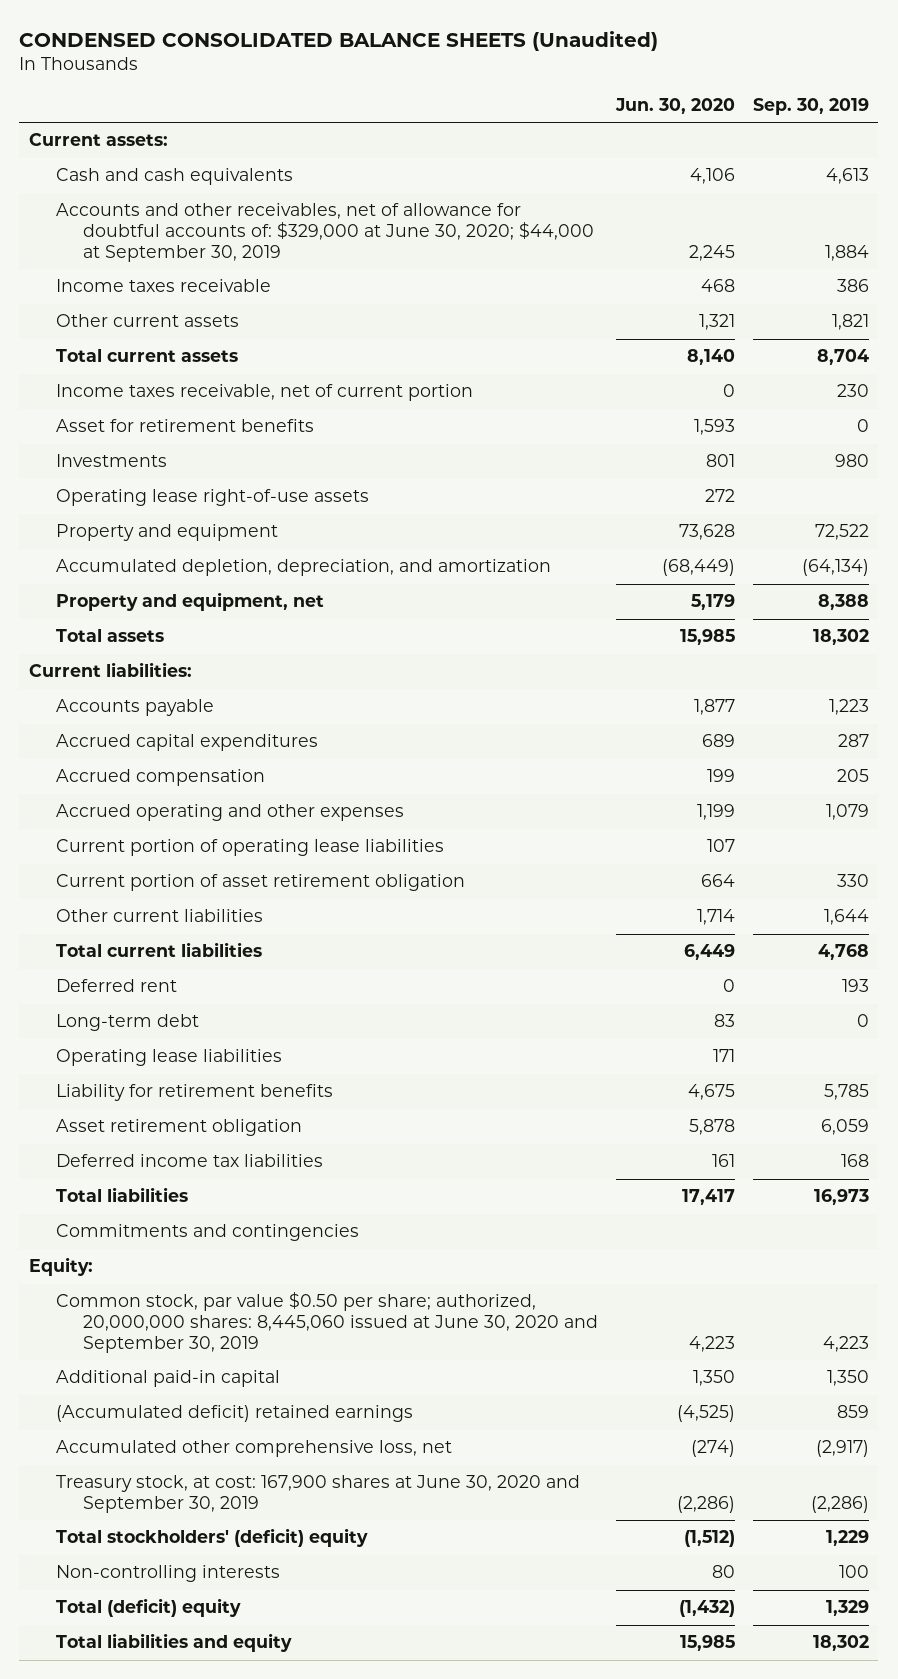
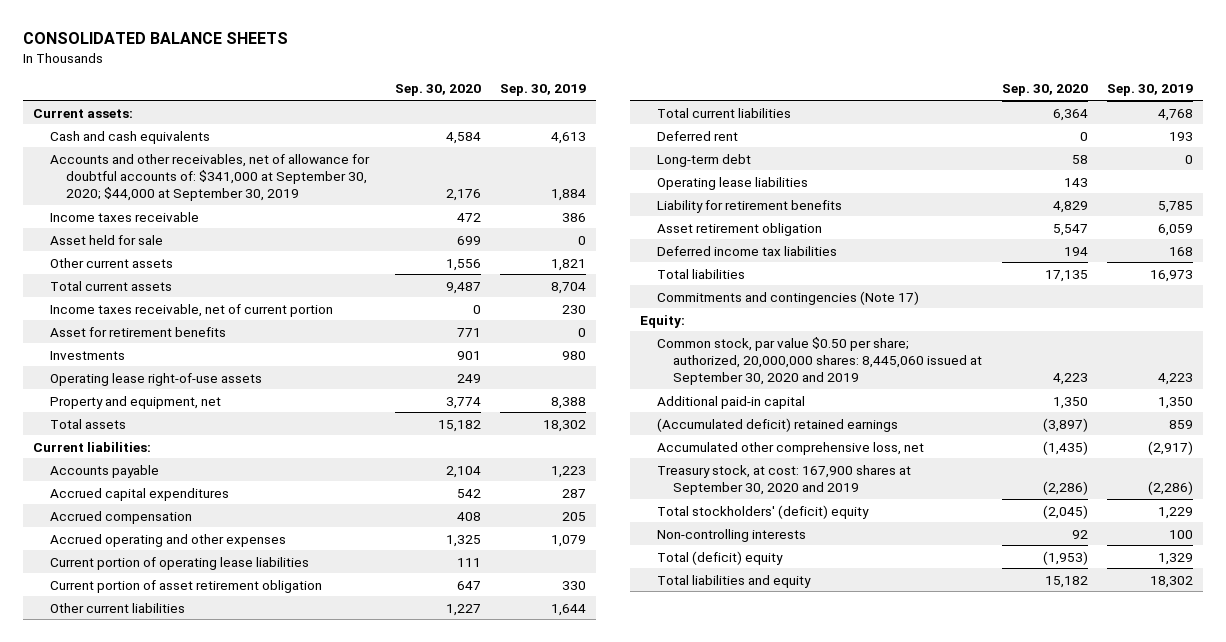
- CONDENSED CONSOLIDATED BALANCE SHEETS (Unaudited)
+ CONSOLIDATED BALANCE SHEETS
- | Jun. 30, 2020 | Sep. 30, 2019
+ | Sep. 30, 2020 | Sep. 30, 2019
- Accounts and other receivables, net of allowance for doubtful accounts of: $329,000 at June 30, 2020; $44,000 at September 30, 2019 | 2,245 | 1,884
+ Accounts and other receivables, net of allowance for doubtful accounts of: $341,000 at September 30, 2020; $44,000 at September 30, 2019 | 2,176 | 1,884
+ Asset held for sale | 699 | 0
- Property and equipment | 73,628 | 72,522
- Accumulated depletion, depreciation, and amortization | (68,449) | (64,134)
- Commitments and contingencies
+ Commitments and contingencies (Note 17)
- Common stock, par value $0.50 per share; authorized, 20,000,000 shares: 8,445,060 issued at June 30, 2020 and September 30, 2019 | 4,223 | 4,223
+ Common stock, par value $0.50 per share; authorized, 20,000,000 shares: 8,445,060 issued at September 30, 2020 and 2019 | 4,223 | 4,223
- Treasury stock, at cost: 167,900 shares at June 30, 2020 and September 30, 2019 | (2,286) | (2,286)
+ Treasury stock, at cost: 167,900 shares at September 30, 2020 and 2019 | (2,286) | (2,286)

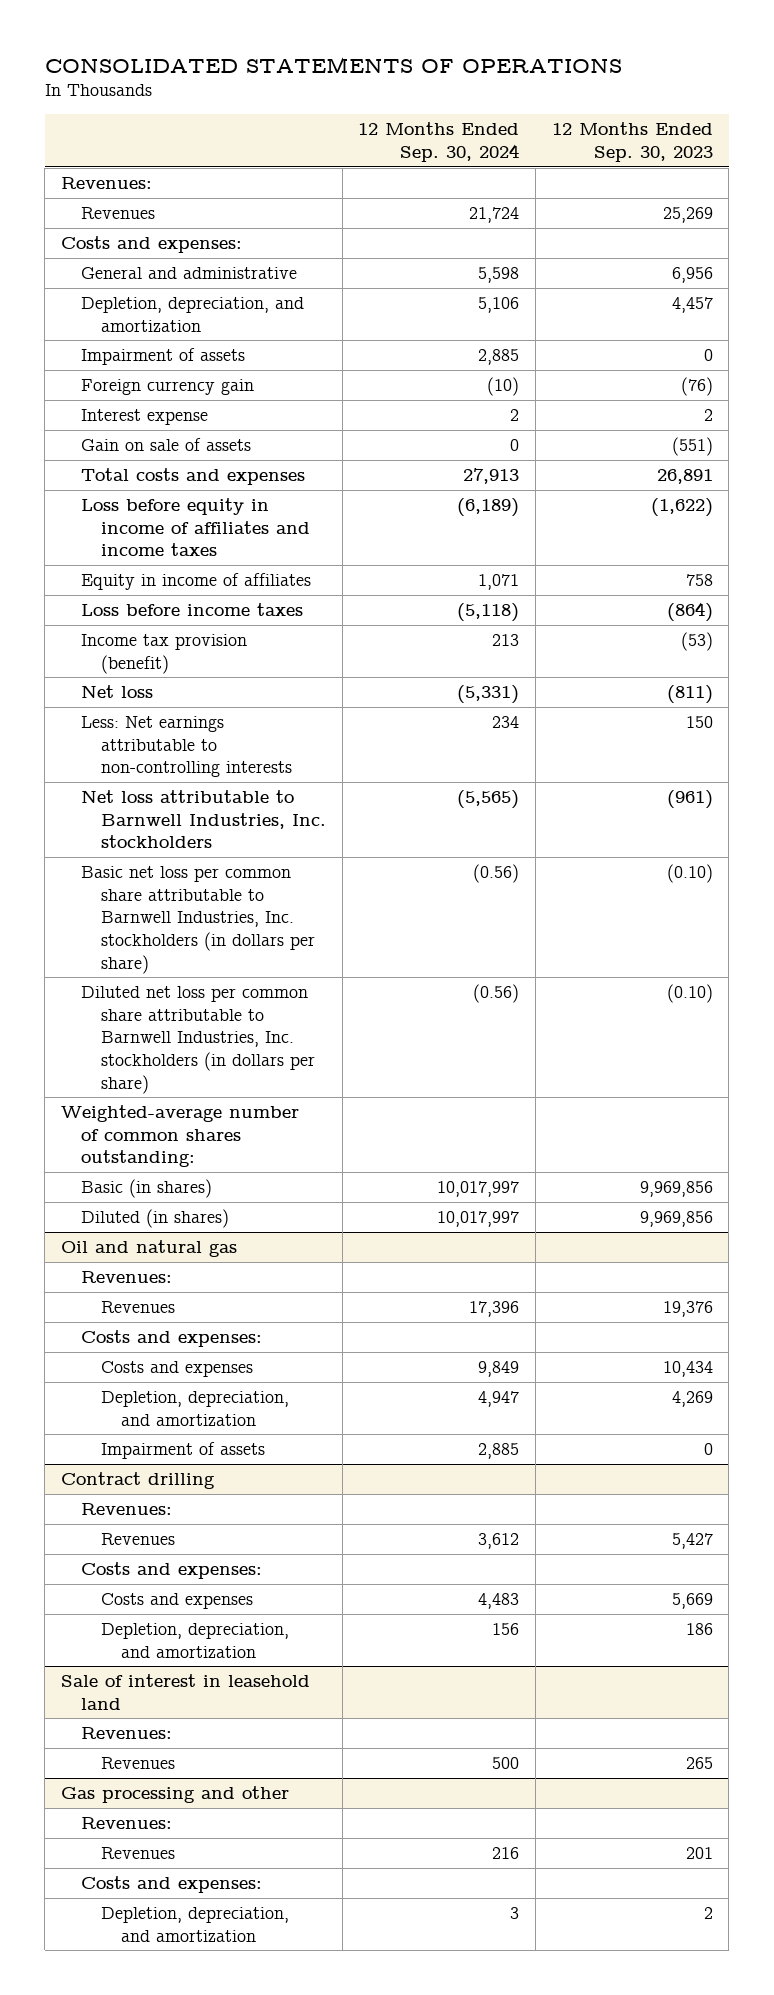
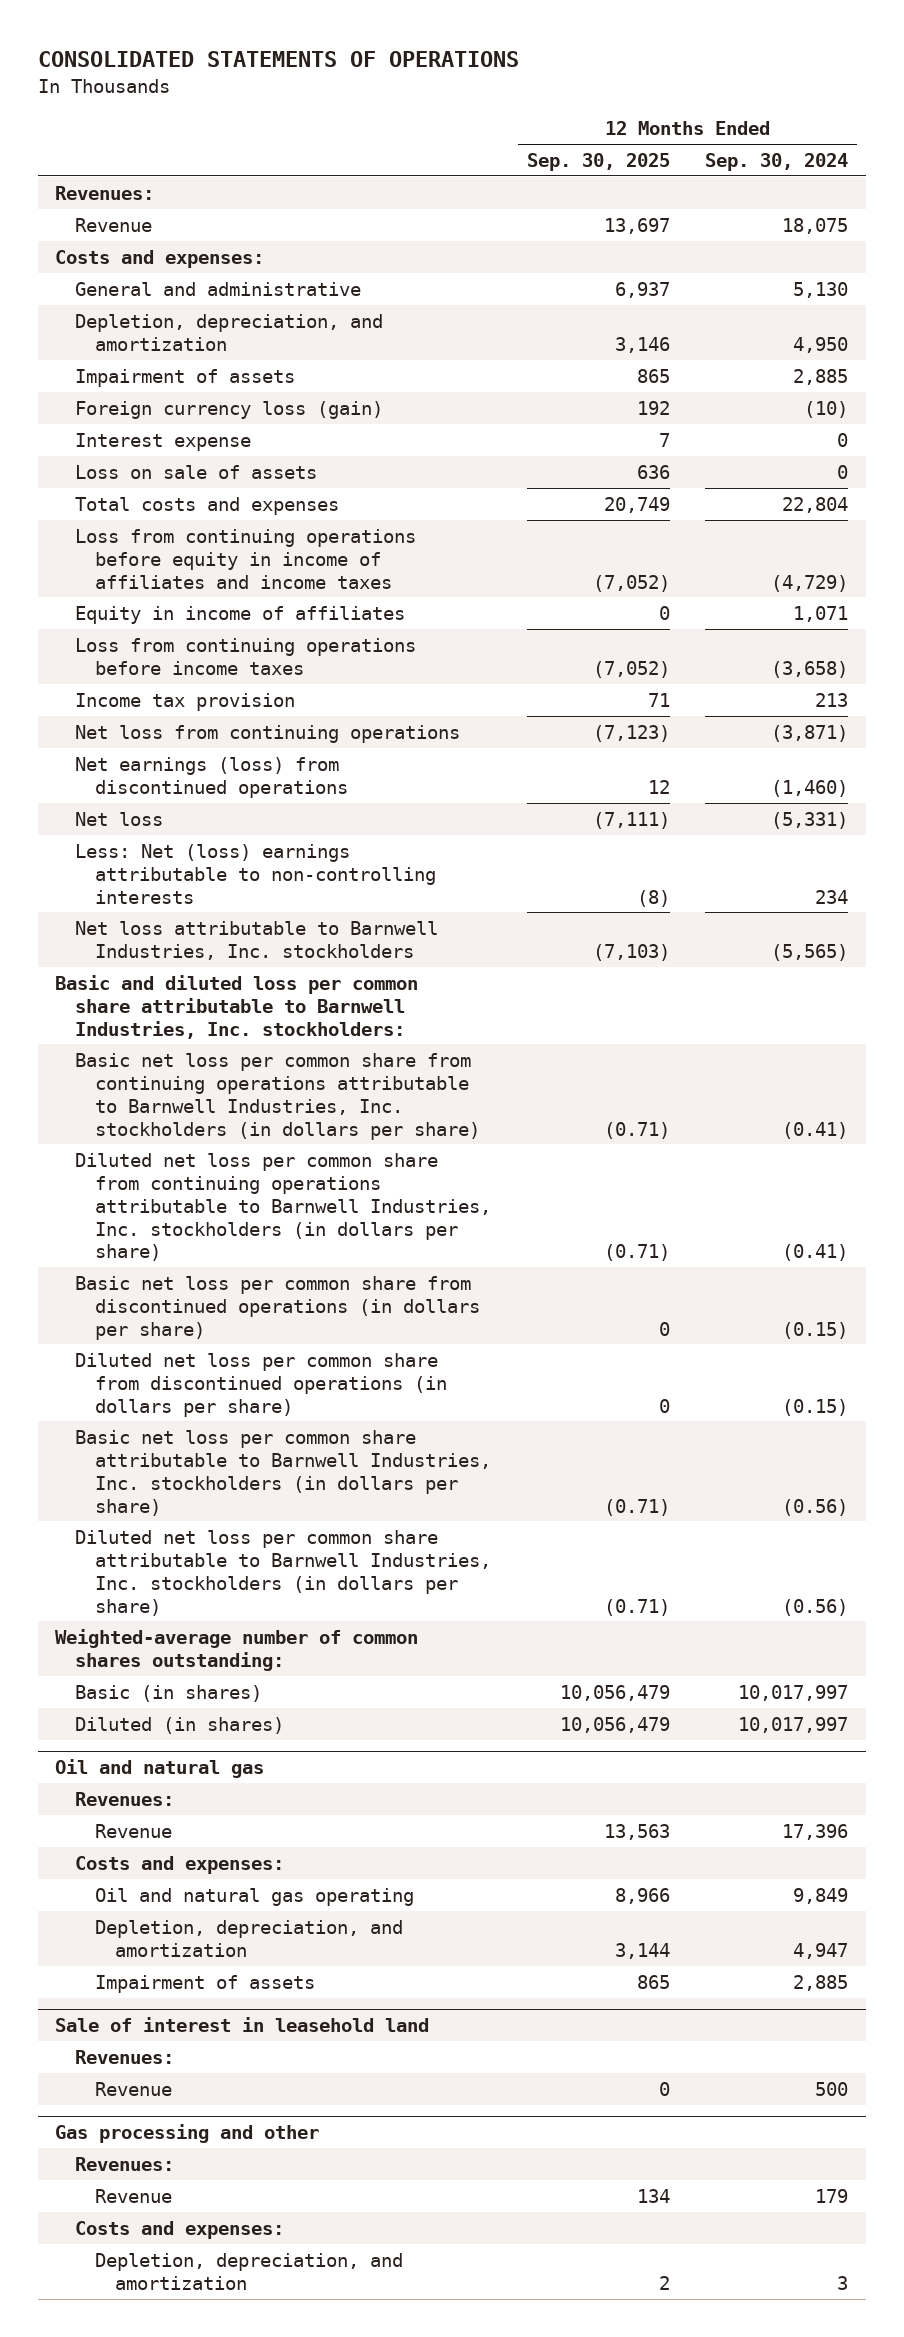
- | 12 Months Ended Sep. 30, 2024 | 12 Months Ended Sep. 30, 2023
+ | 12 Months Ended Sep. 30, 2025 | 12 Months Ended Sep. 30, 2024
- Revenues | 21,724 | 25,269
+ Revenue | 13,697 | 18,075
- General and administrative | 5,598 | 6,956
- Depletion, depreciation, and amortization | 5,106 | 4,457
+ General and administrative | 6,937 | 5,130
+ Depletion, depreciation, and amortization | 3,146 | 4,950
- Foreign currency gain | (10) | (76)
- Interest expense | 2 | 2
- Gain on sale of assets | 0 | (551)
- Total costs and expenses | 27,913 | 26,891
- Loss before equity in income of affiliates and income taxes | (6,189) | (1,622)
+ Foreign currency loss (gain) | 192 | (10)
+ Interest expense | 7 | 0
+ Loss on sale of assets | 636 | 0
+ Total costs and expenses | 20,749 | 22,804
+ Loss from continuing operations before equity in income of affiliates and income taxes | (7,052) | (4,729)
- Loss before income taxes | (5,118) | (864)
- Income tax provision (benefit) | 213 | (53)
+ Loss from continuing operations before income taxes | (7,052) | (3,658)
+ Income tax provision | 71 | 213
+ Net loss from continuing operations | (7,123) | (3,871)
+ Net earnings (loss) from discontinued operations | 12 | (1,460)
- Less: Net earnings attributable to non-controlling interests | 234 | 150
+ Less: Net (loss) earnings attributable to non-controlling interests | (8) | 234
+ Basic and diluted loss per common share attributable to Barnwell Industries, Inc. stockholders:
+ Basic net loss per common share from continuing operations attributable to Barnwell Industries, Inc. stockholders (in dollars per share) | (0.71) | (0.41)
+ Diluted net loss per common share from continuing operations attributable to Barnwell Industries, Inc. stockholders (in dollars per share) | (0.71) | (0.41)
+ Basic net loss per common share from discontinued operations (in dollars per share) | 0 | (0.15)
+ Diluted net loss per common share from discontinued operations (in dollars per share) | 0 | (0.15)
@ Oil and natural gas
- Revenues | 17,396 | 19,376
+ Revenue | 13,563 | 17,396
- Costs and expenses | 9,849 | 10,434
+ Oil and natural gas operating | 8,966 | 9,849
- Contract drilling
- Revenues:
- Revenues | 3,612 | 5,427
- Costs and expenses:
- Costs and expenses | 4,483 | 5,669
- Depletion, depreciation, and amortization | 156 | 186
@ Sale of interest in leasehold land
- Revenues | 500 | 265
+ Revenue | 0 | 500
@ Gas processing and other
- Revenues | 216 | 201
+ Revenue | 134 | 179

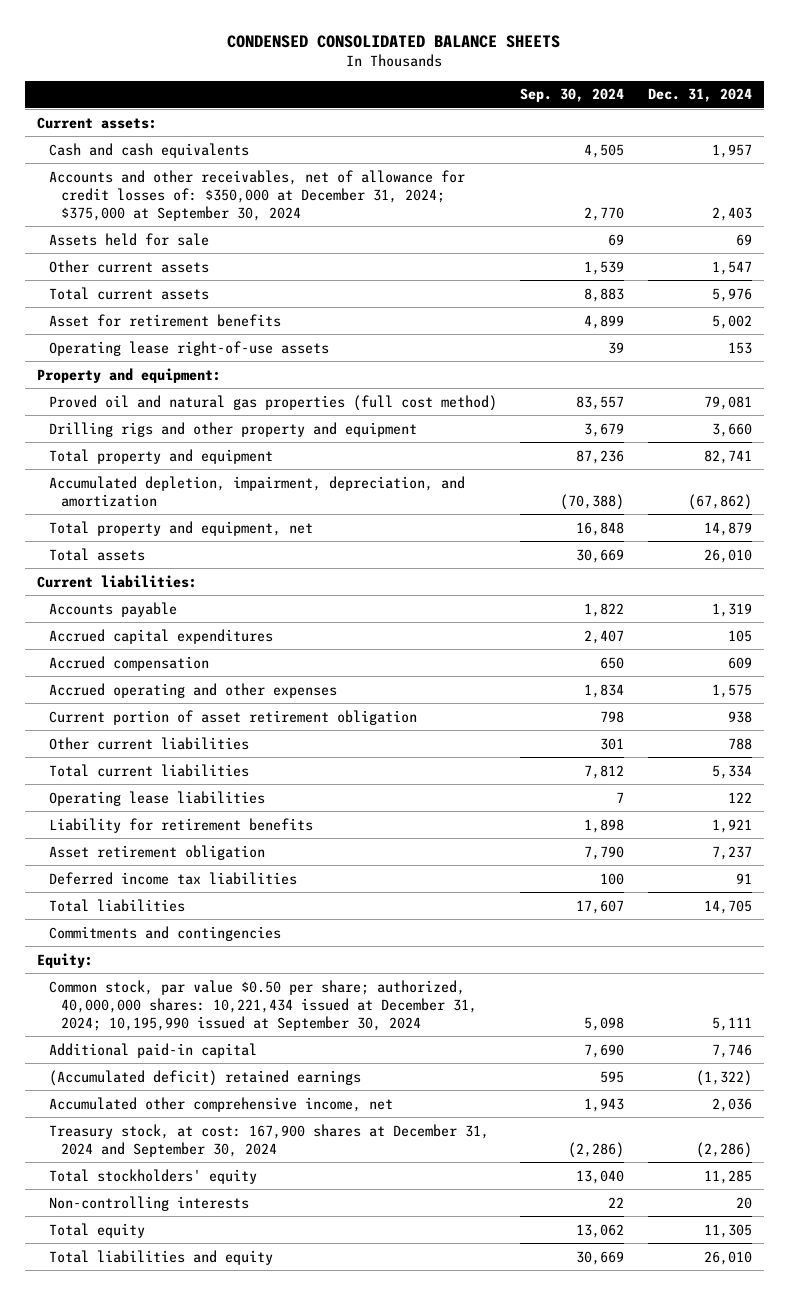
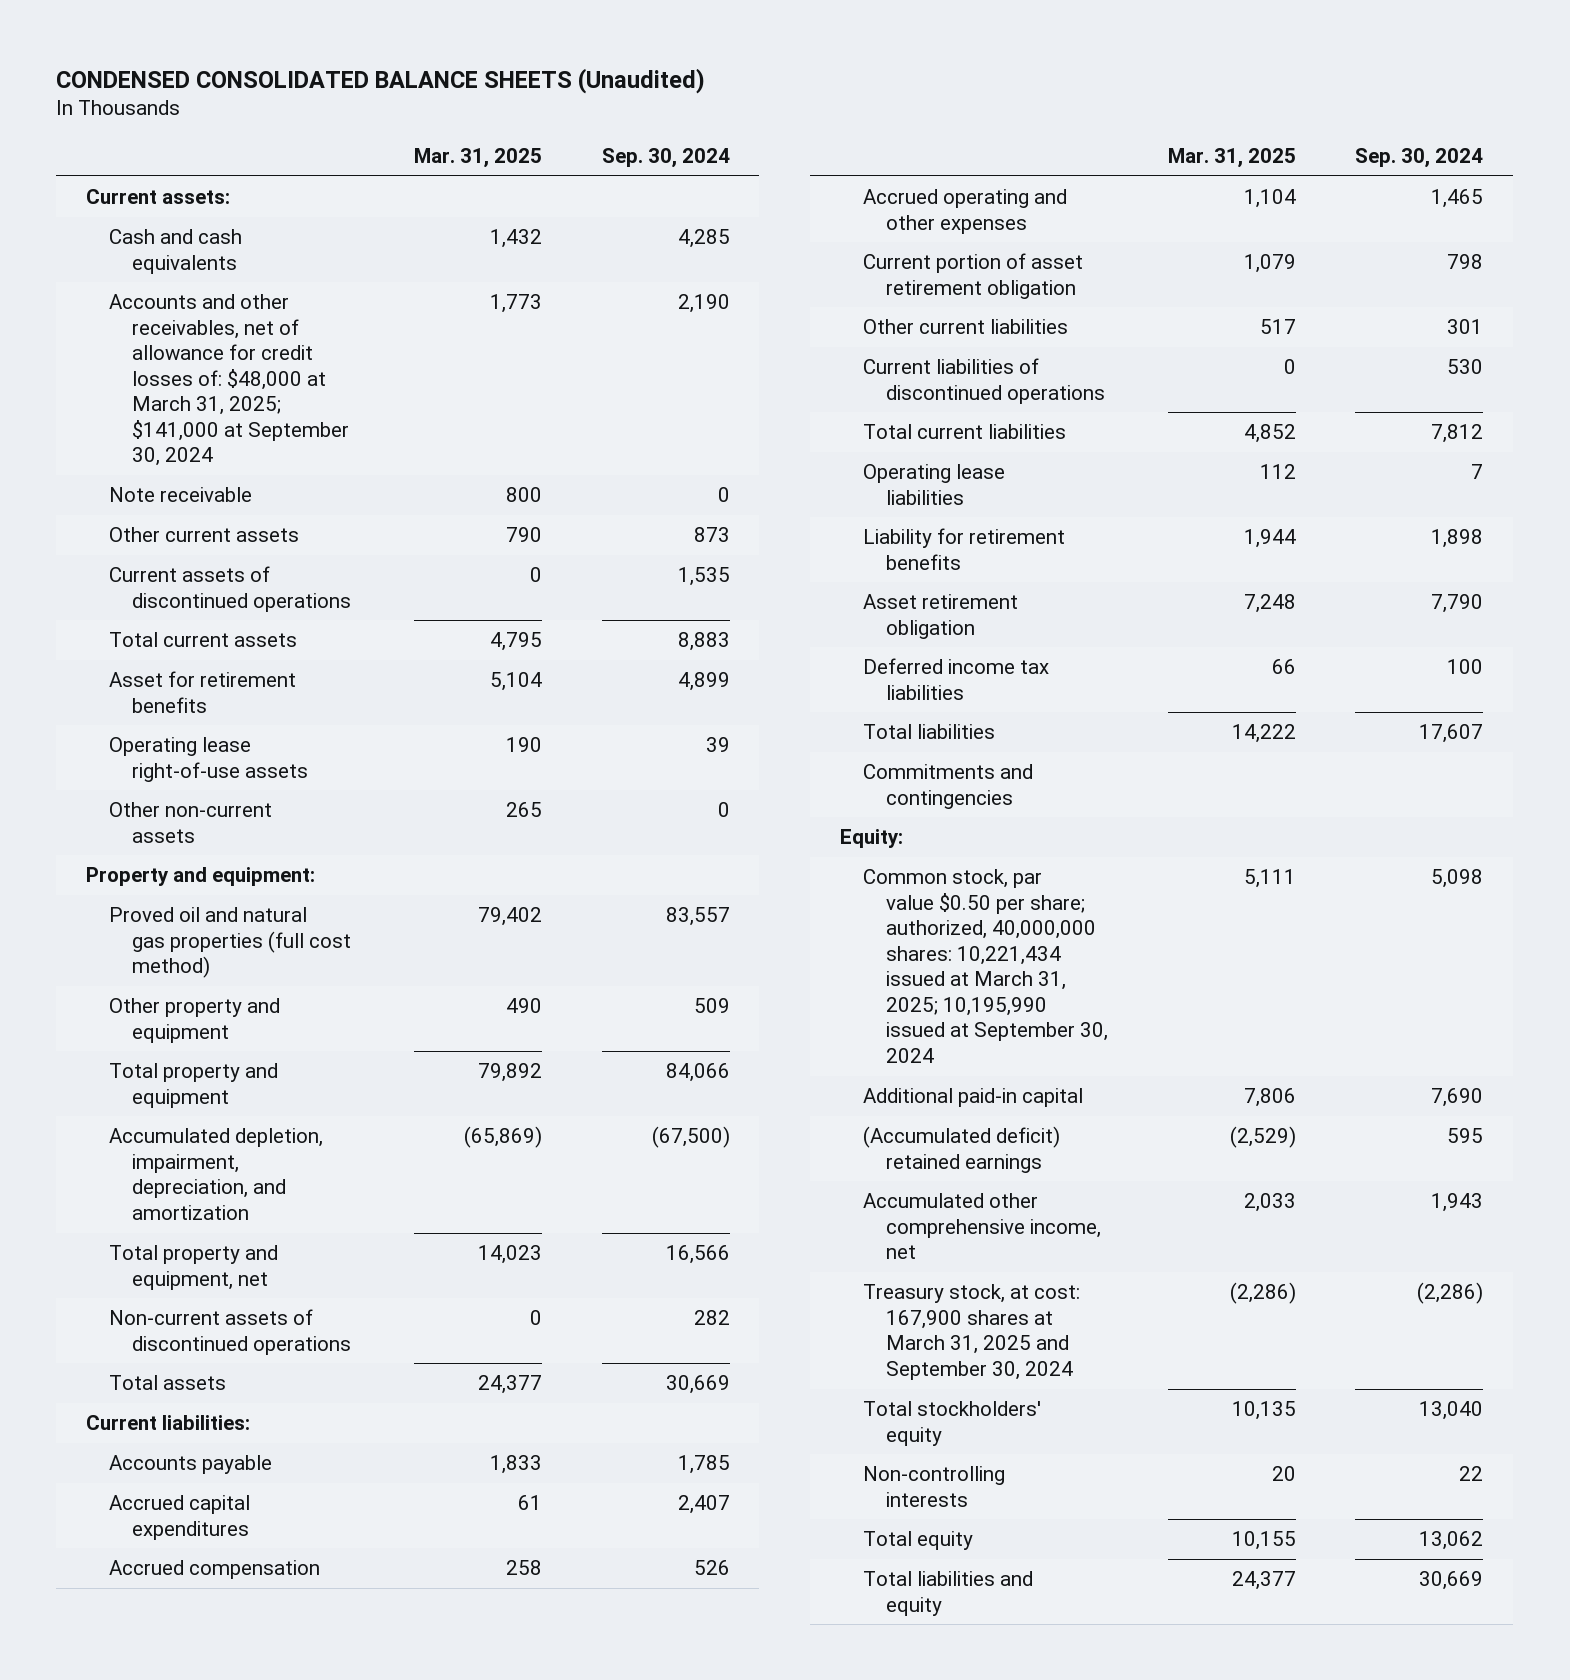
- CONDENSED CONSOLIDATED BALANCE SHEETS
+ CONDENSED CONSOLIDATED BALANCE SHEETS (Unaudited)
- | Sep. 30, 2024 | Dec. 31, 2024
+ | Mar. 31, 2025 | Sep. 30, 2024
- Cash and cash equivalents | 4,505 | 1,957
- Accounts and other receivables, net of allowance for credit losses of: $350,000 at December 31, 2024; $375,000 at September 30, 2024 | 2,770 | 2,403
- Assets held for sale | 69 | 69
- Other current assets | 1,539 | 1,547
+ Cash and cash equivalents | 1,432 | 4,285
+ Accounts and other receivables, net of allowance for credit losses of: $48,000 at March 31, 2025; $141,000 at September 30, 2024 | 1,773 | 2,190
+ Note receivable | 800 | 0
+ Other current assets | 790 | 873
+ Current assets of discontinued operations | 0 | 1,535
+ Other non-current assets | 265 | 0
- Drilling rigs and other property and equipment | 3,679 | 3,660
- Total property and equipment | 87,236 | 82,741
- Accumulated depletion, impairment, depreciation, and amortization | (70,388) | (67,862)
- Total property and equipment, net | 16,848 | 14,879
+ Other property and equipment | 490 | 509
+ Total property and equipment | 79,892 | 84,066
+ Accumulated depletion, impairment, depreciation, and amortization | (65,869) | (67,500)
+ Total property and equipment, net | 14,023 | 16,566
+ Non-current assets of discontinued operations | 0 | 282
- Accounts payable | 1,822 | 1,319
+ Accounts payable | 1,833 | 1,785
- Accrued compensation | 650 | 609
- Accrued operating and other expenses | 1,834 | 1,575
+ Accrued compensation | 258 | 526
+ Accrued operating and other expenses | 1,104 | 1,465
+ Current liabilities of discontinued operations | 0 | 530
- Common stock, par value $0.50 per share; authorized, 40,000,000 shares: 10,221,434 issued at December 31, 2024; 10,195,990 issued at September 30, 2024 | 5,098 | 5,111
+ Common stock, par value $0.50 per share; authorized, 40,000,000 shares: 10,221,434 issued at March 31, 2025; 10,195,990 issued at September 30, 2024 | 5,111 | 5,098
- Treasury stock, at cost: 167,900 shares at December 31, 2024 and September 30, 2024 | (2,286) | (2,286)
+ Treasury stock, at cost: 167,900 shares at March 31, 2025 and September 30, 2024 | (2,286) | (2,286)

